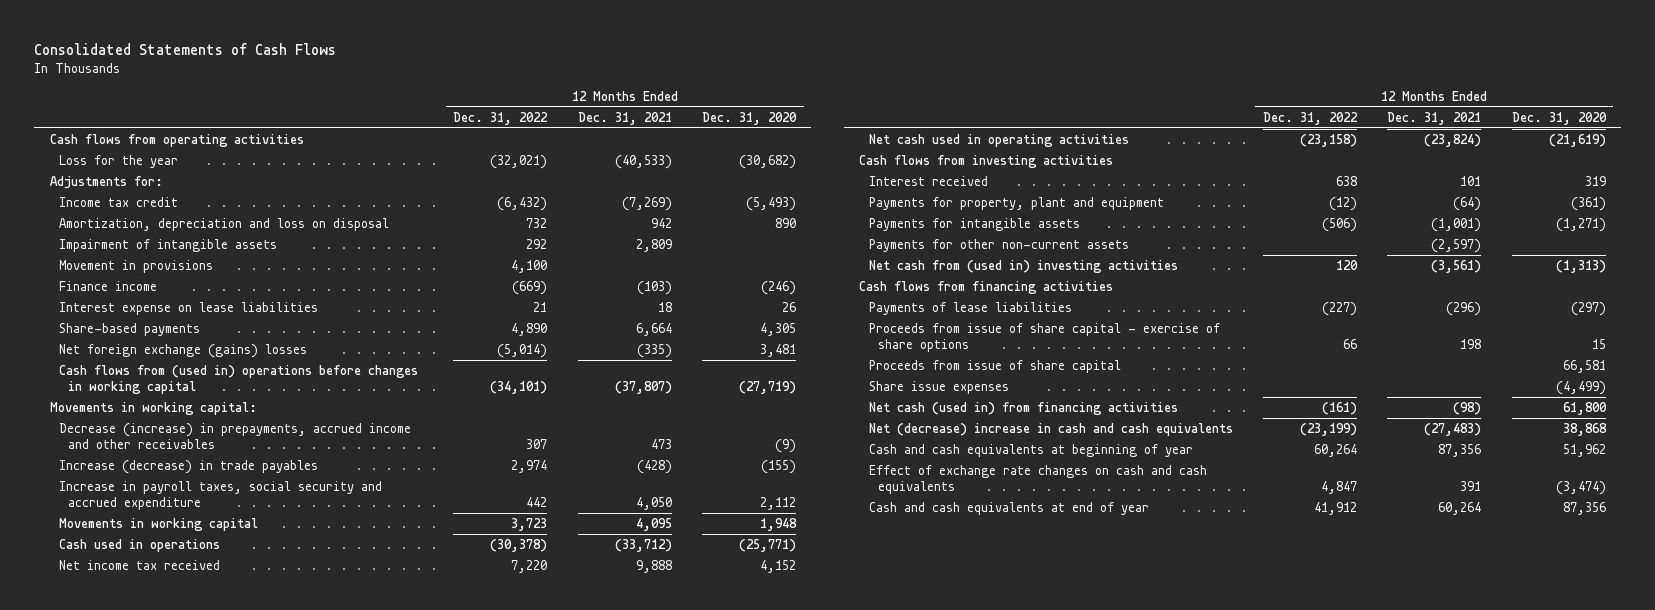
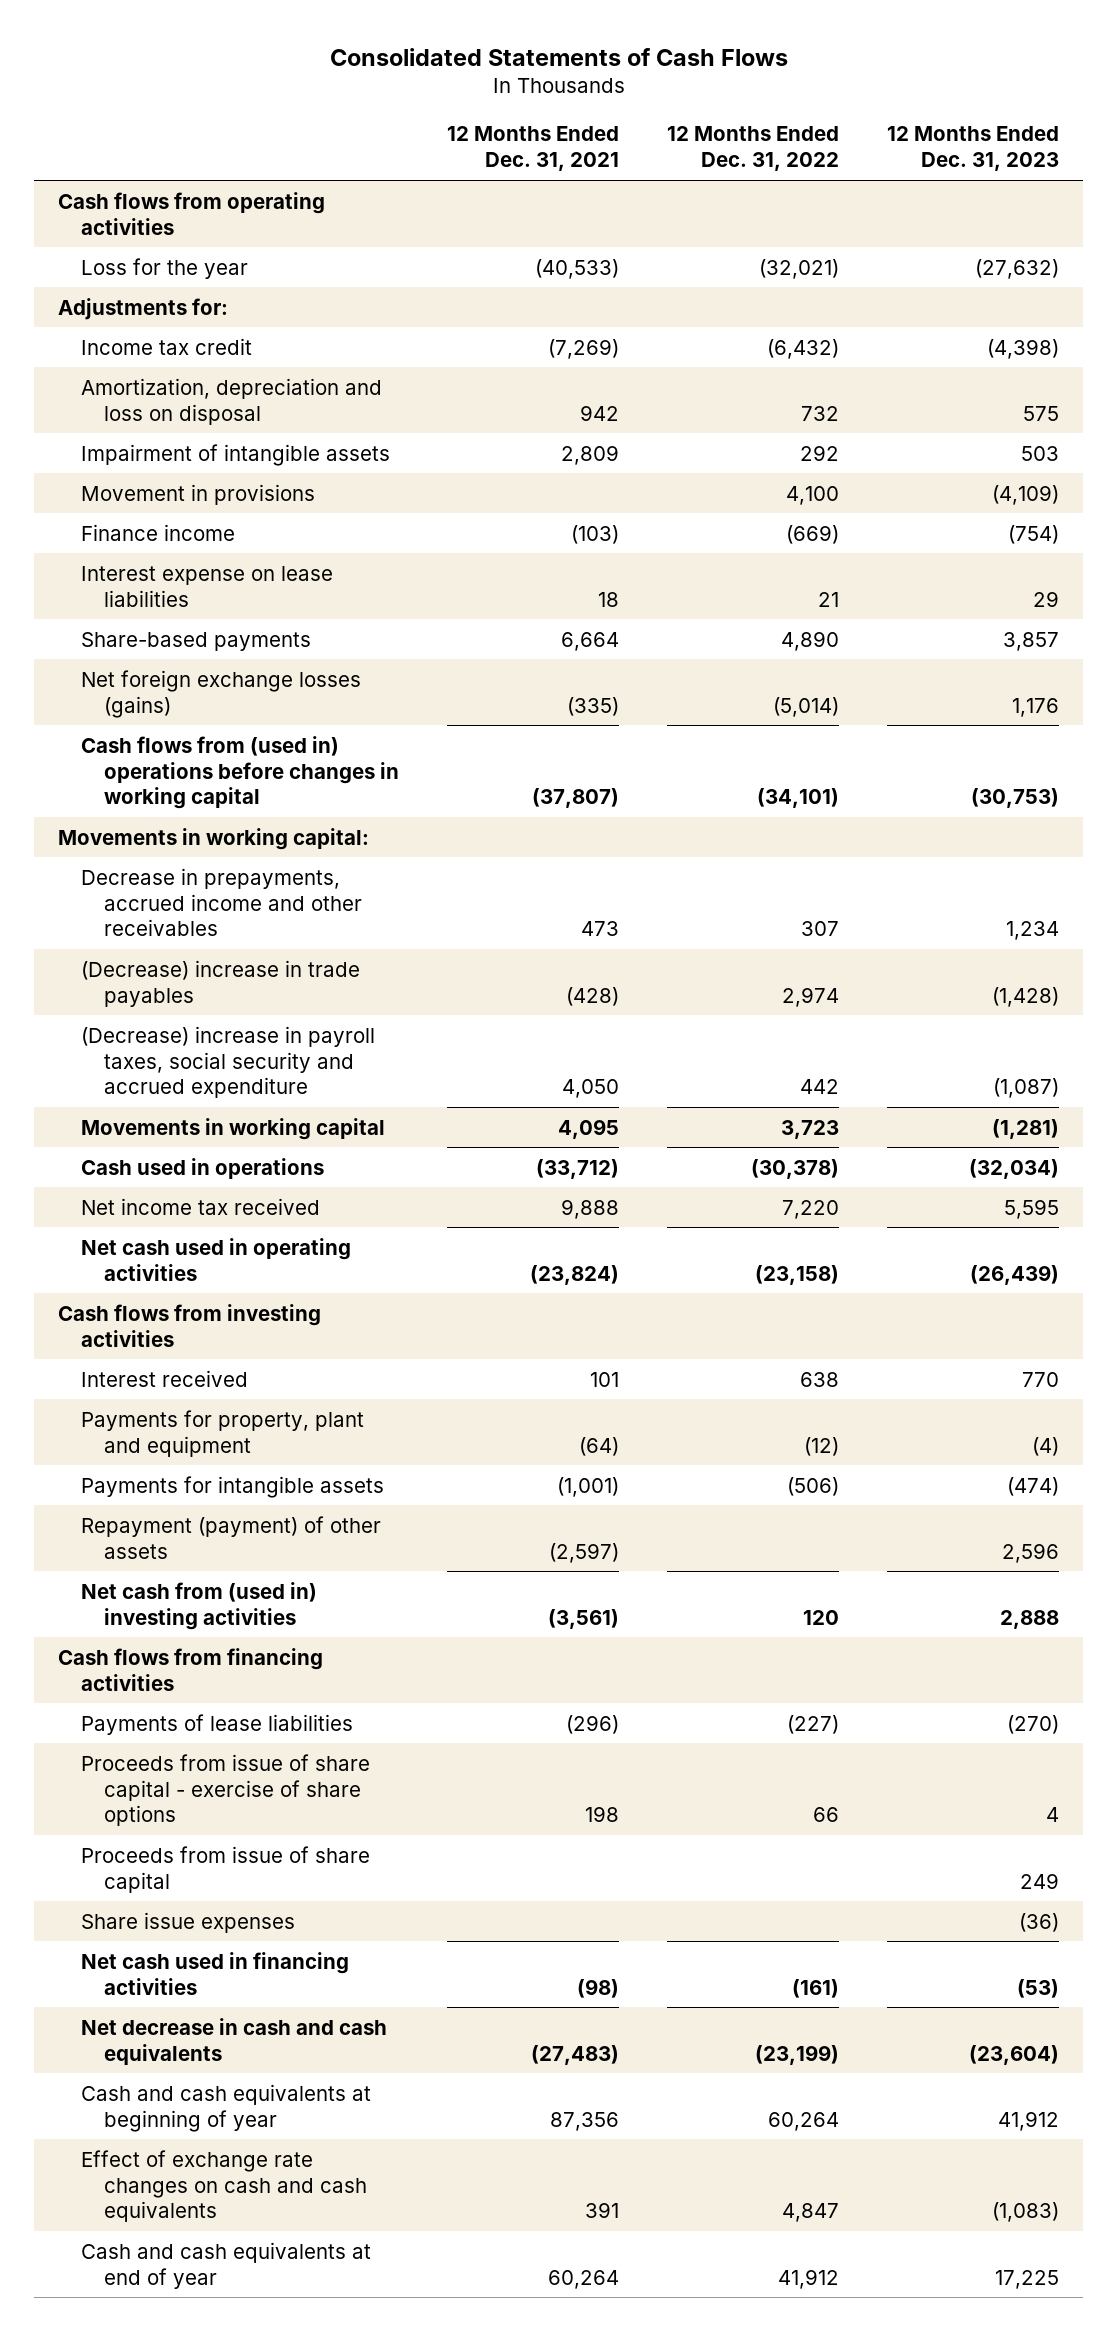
- | 12 Months Ended Dec. 31, 2022 | 12 Months Ended Dec. 31, 2021 | 12 Months Ended Dec. 31, 2020
+ | 12 Months Ended Dec. 31, 2021 | 12 Months Ended Dec. 31, 2022 | 12 Months Ended Dec. 31, 2023
- Net foreign exchange (gains) losses | (5,014) | (335) | 3,481
+ Net foreign exchange losses (gains) | (335) | (5,014) | 1,176
- Decrease (increase) in prepayments, accrued income and other receivables | 307 | 473 | (9)
- Increase (decrease) in trade payables | 2,974 | (428) | (155)
- Increase in payroll taxes, social security and accrued expenditure | 442 | 4,050 | 2,112
+ Decrease in prepayments, accrued income and other receivables | 473 | 307 | 1,234
+ (Decrease) increase in trade payables | (428) | 2,974 | (1,428)
+ (Decrease) increase in payroll taxes, social security and accrued expenditure | 4,050 | 442 | (1,087)
- Payments for other non-current assets | | (2,597) |
+ Repayment (payment) of other assets | (2,597) | | 2,596
- Net cash (used in) from financing activities | (161) | (98) | 61,800
- Net (decrease) increase in cash and cash equivalents | (23,199) | (27,483) | 38,868
+ Net cash used in financing activities | (98) | (161) | (53)
+ Net decrease in cash and cash equivalents | (27,483) | (23,199) | (23,604)

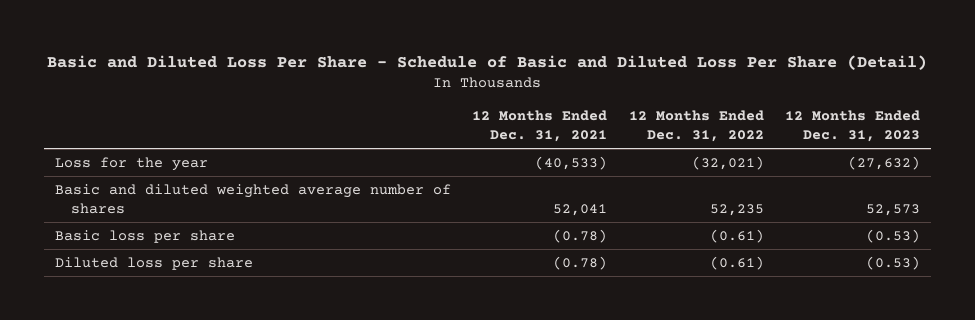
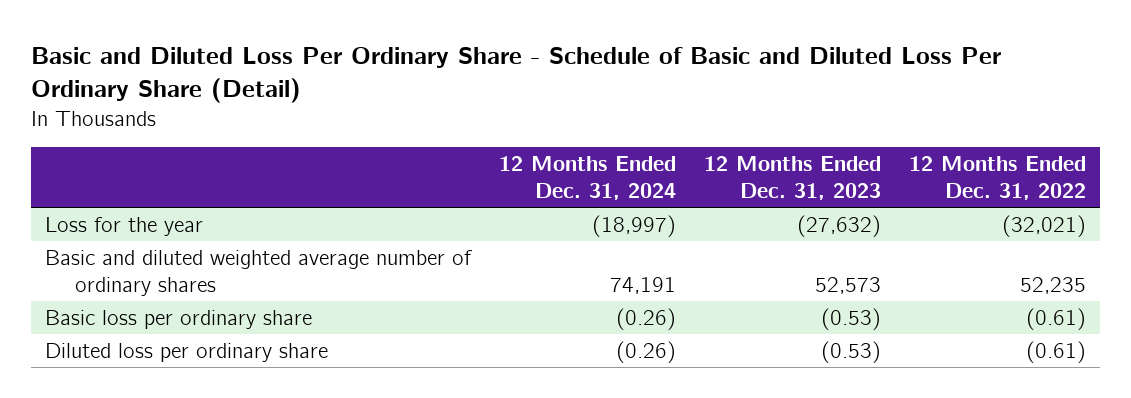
- Basic and Diluted Loss Per Share - Schedule of Basic and Diluted Loss Per Share (Detail)
+ Basic and Diluted Loss Per Ordinary Share - Schedule of Basic and Diluted Loss Per Ordinary Share (Detail)
- | 12 Months Ended Dec. 31, 2021 | 12 Months Ended Dec. 31, 2022 | 12 Months Ended Dec. 31, 2023
+ | 12 Months Ended Dec. 31, 2024 | 12 Months Ended Dec. 31, 2023 | 12 Months Ended Dec. 31, 2022
- Basic and diluted weighted average number of shares | 52,041 | 52,235 | 52,573
- Basic loss per share | (0.78) | (0.61) | (0.53)
- Diluted loss per share | (0.78) | (0.61) | (0.53)
+ Basic and diluted weighted average number of ordinary shares | 74,191 | 52,573 | 52,235
+ Basic loss per ordinary share | (0.26) | (0.53) | (0.61)
+ Diluted loss per ordinary share | (0.26) | (0.53) | (0.61)

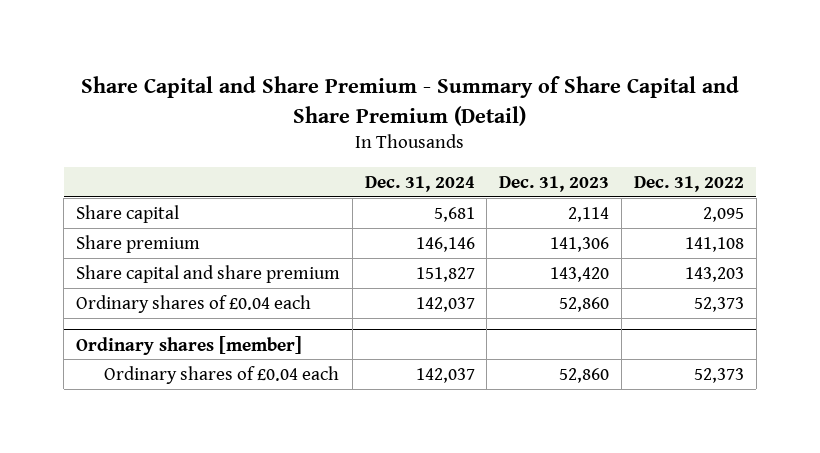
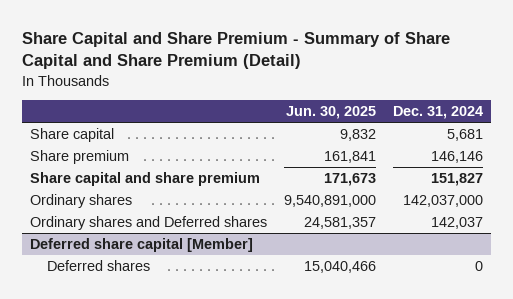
- | Dec. 31, 2024 | Dec. 31, 2023 | Dec. 31, 2022
+ | Jun. 30, 2025 | Dec. 31, 2024
- Ordinary shares of £0.04 each | 142,037 | 52,860 | 52,373
- Ordinary shares [member]
- Ordinary shares of £0.04 each | 142,037 | 52,860 | 52,373
+ Ordinary shares | 9,540,891,000 | 142,037,000
+ Ordinary shares and Deferred shares | 24,581,357 | 142,037
+ Deferred share capital [Member]
+ Deferred shares | 15,040,466 | 0

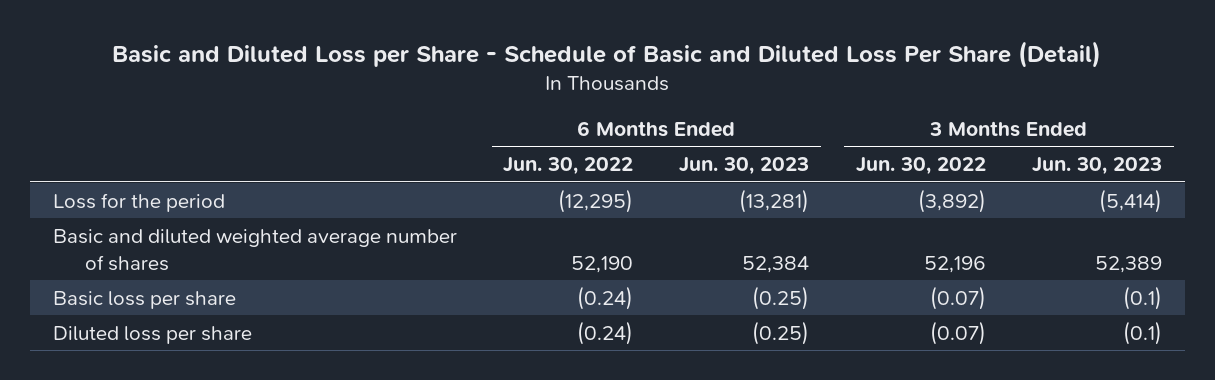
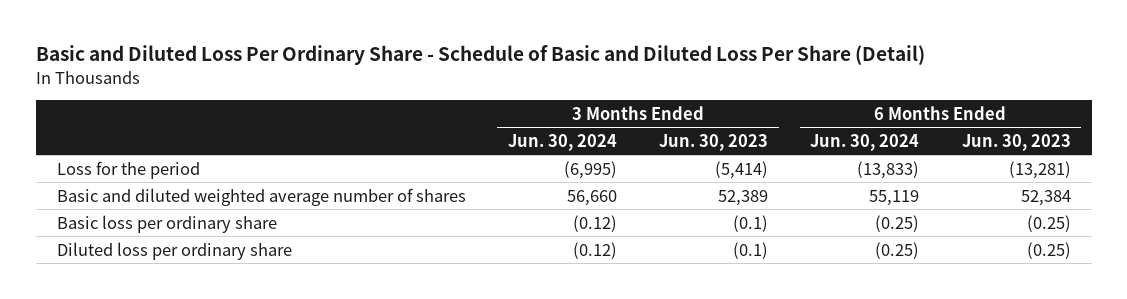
- Basic and Diluted Loss per Share - Schedule of Basic and Diluted Loss Per Share (Detail)
+ Basic and Diluted Loss Per Ordinary Share - Schedule of Basic and Diluted Loss Per Share (Detail)
- | 6 Months Ended Jun. 30, 2022 | 6 Months Ended Jun. 30, 2023 | 3 Months Ended Jun. 30, 2022 | 3 Months Ended Jun. 30, 2023
+ | 3 Months Ended Jun. 30, 2024 | 3 Months Ended Jun. 30, 2023 | 6 Months Ended Jun. 30, 2024 | 6 Months Ended Jun. 30, 2023
- Basic loss per share | (0.24) | (0.25) | (0.07) | (0.1)
- Diluted loss per share | (0.24) | (0.25) | (0.07) | (0.1)
+ Basic loss per ordinary share | (0.12) | (0.1) | (0.25) | (0.25)
+ Diluted loss per ordinary share | (0.12) | (0.1) | (0.25) | (0.25)

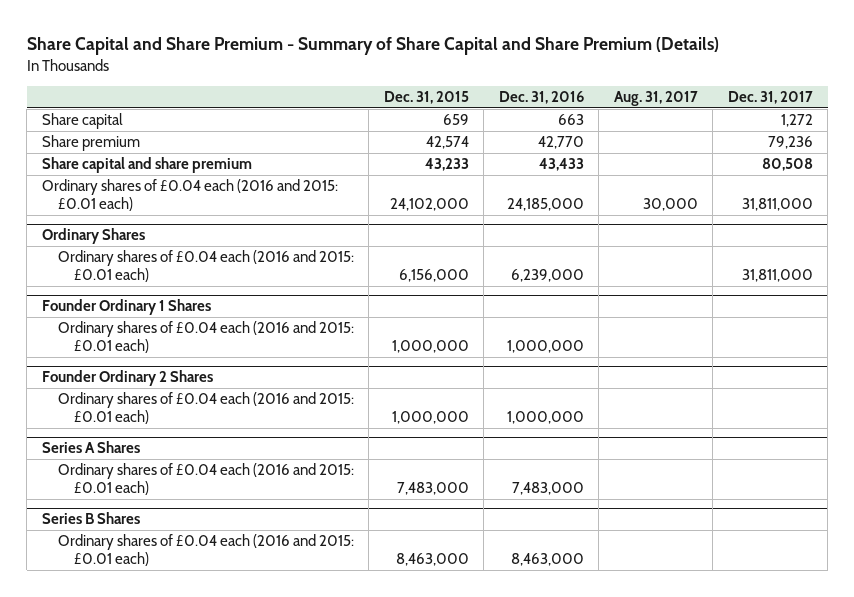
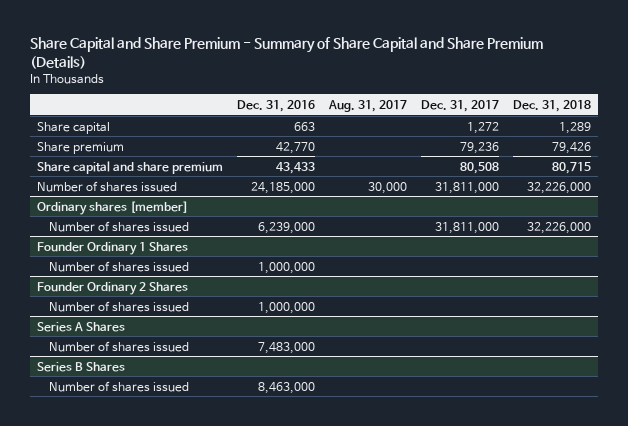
- | Dec. 31, 2015 | Dec. 31, 2016 | Aug. 31, 2017 | Dec. 31, 2017
+ | Dec. 31, 2016 | Aug. 31, 2017 | Dec. 31, 2017 | Dec. 31, 2018
- Ordinary shares of £0.04 each (2016 and 2015: £0.01 each) | 24,102,000 | 24,185,000 | 30,000 | 31,811,000
- Ordinary Shares
- Ordinary shares of £0.04 each (2016 and 2015: £0.01 each) | 6,156,000 | 6,239,000 | | 31,811,000
+ Number of shares issued | 24,185,000 | 30,000 | 31,811,000 | 32,226,000
+ Ordinary shares [member]
+ Number of shares issued | 6,239,000 | | 31,811,000 | 32,226,000
@ Founder Ordinary 1 Shares
- Ordinary shares of £0.04 each (2016 and 2015: £0.01 each) | 1,000,000 | 1,000,000 | |
+ Number of shares issued | 1,000,000 | | |
@ Founder Ordinary 2 Shares
- Ordinary shares of £0.04 each (2016 and 2015: £0.01 each) | 1,000,000 | 1,000,000 | |
+ Number of shares issued | 1,000,000 | | |
@ Series A Shares
- Ordinary shares of £0.04 each (2016 and 2015: £0.01 each) | 7,483,000 | 7,483,000 | |
+ Number of shares issued | 7,483,000 | | |
@ Series B Shares
- Ordinary shares of £0.04 each (2016 and 2015: £0.01 each) | 8,463,000 | 8,463,000 | |
+ Number of shares issued | 8,463,000 | | |

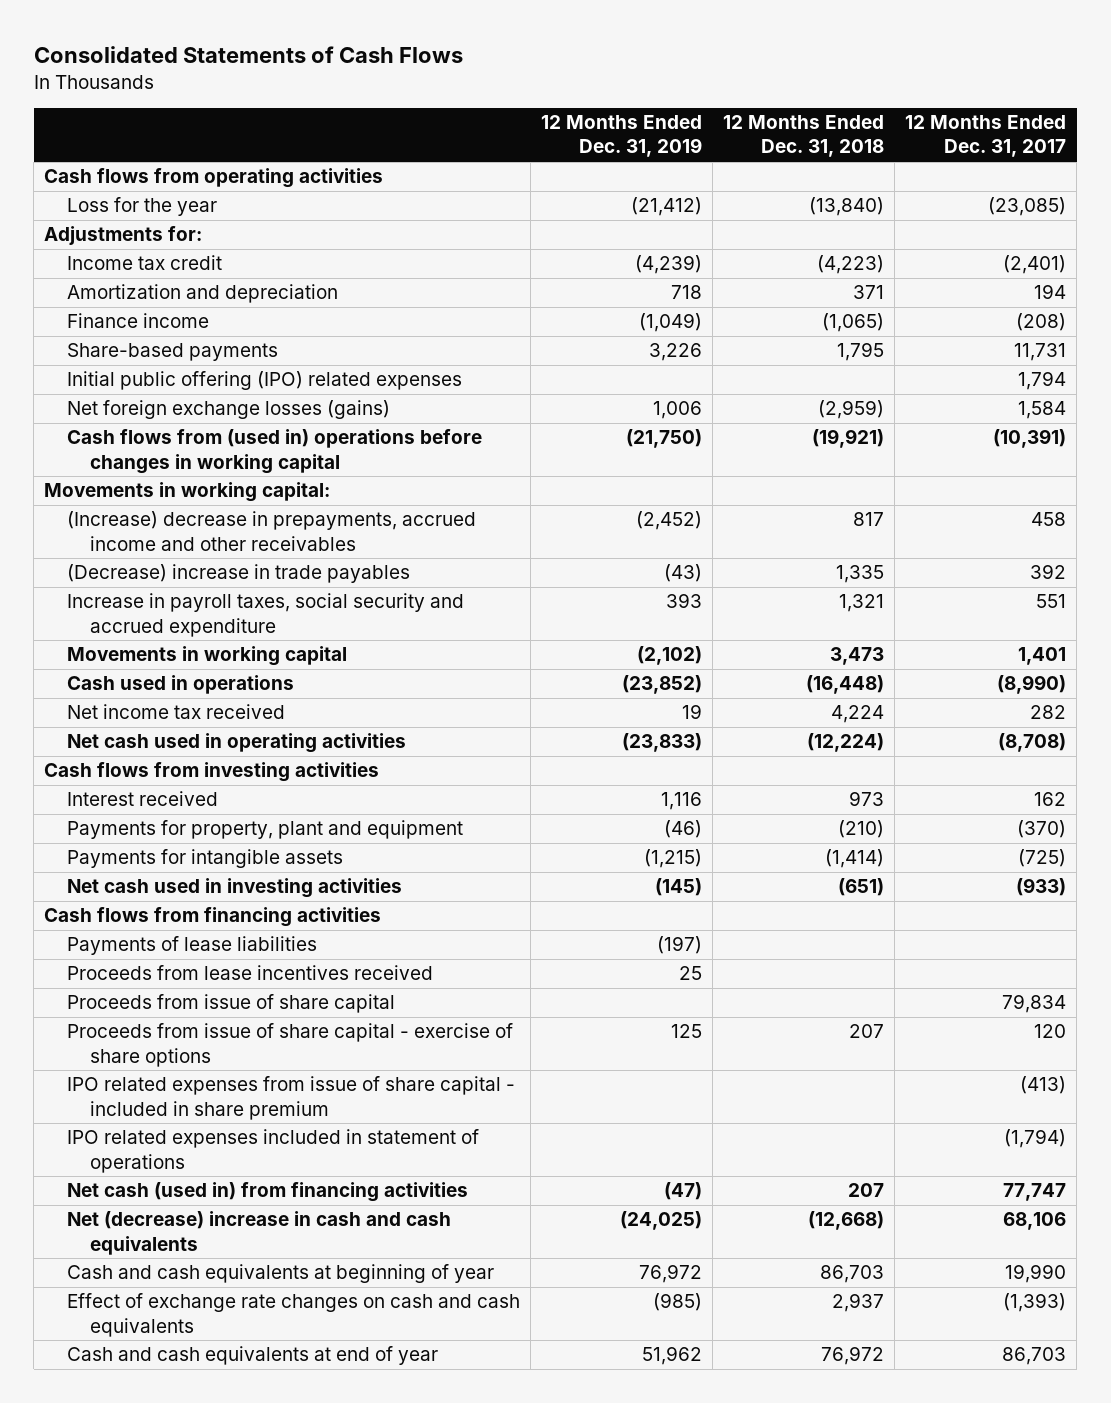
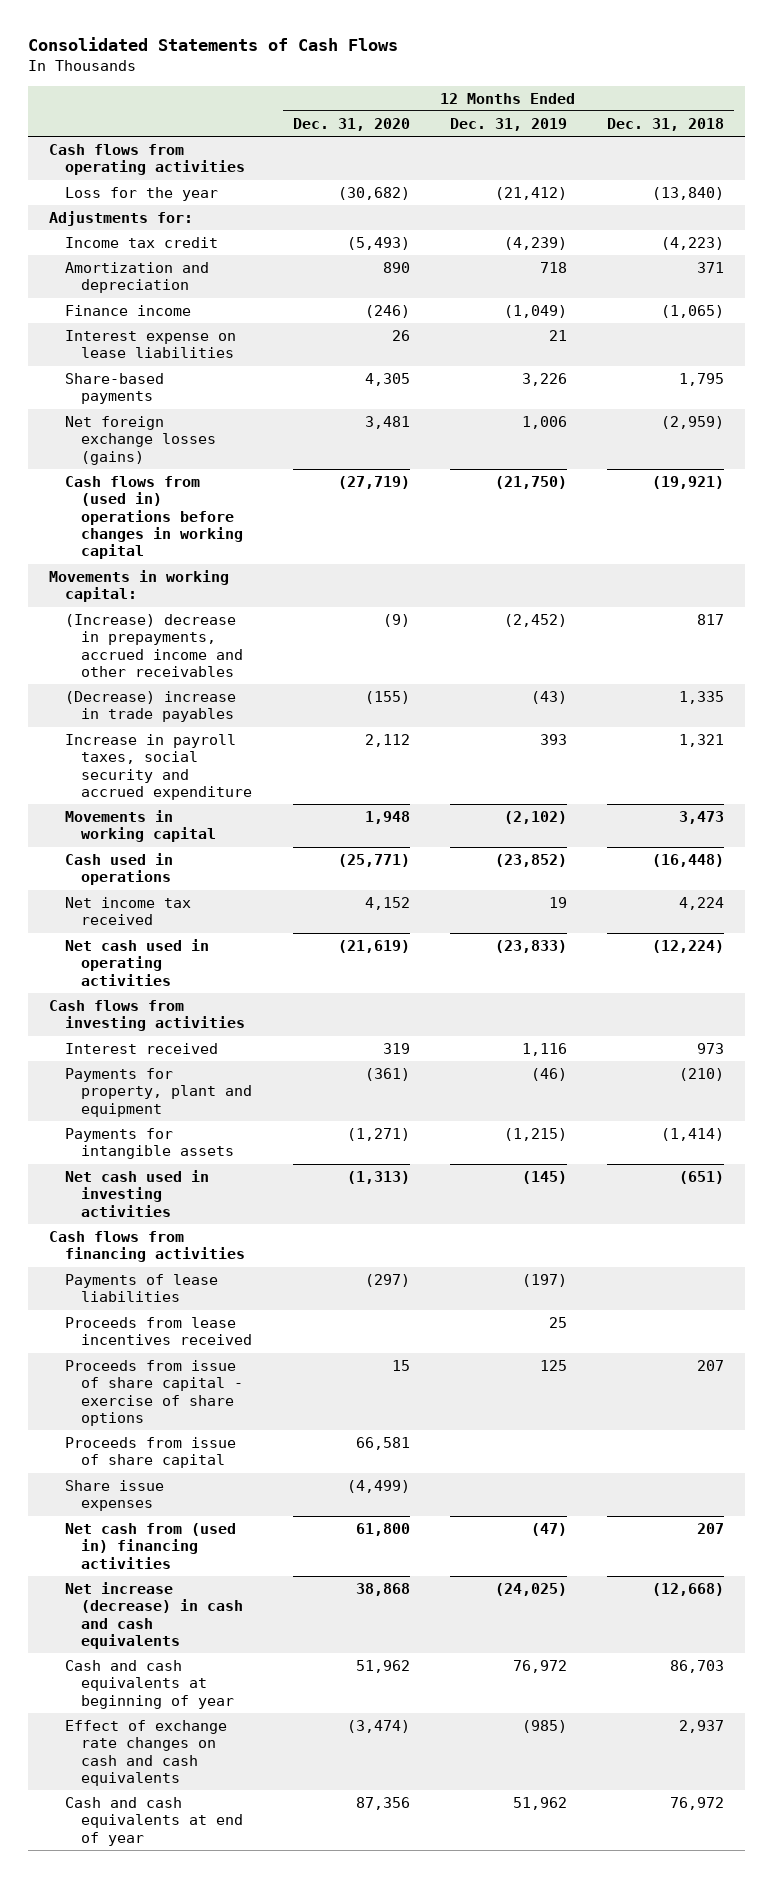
- | 12 Months Ended Dec. 31, 2019 | 12 Months Ended Dec. 31, 2018 | 12 Months Ended Dec. 31, 2017
+ | 12 Months Ended Dec. 31, 2020 | 12 Months Ended Dec. 31, 2019 | 12 Months Ended Dec. 31, 2018
+ Interest expense on lease liabilities | 26 | 21 |
- Initial public offering (IPO) related expenses | | | 1,794
- IPO related expenses from issue of share capital - included in share premium | | | (413)
- IPO related expenses included in statement of operations | | | (1,794)
- Net cash (used in) from financing activities | (47) | 207 | 77,747
- Net (decrease) increase in cash and cash equivalents | (24,025) | (12,668) | 68,106
moved down: Proceeds from issue of share capital | 66,581 | |
+ Share issue expenses | (4,499) | |
+ Net cash from (used in) financing activities | 61,800 | (47) | 207
+ Net increase (decrease) in cash and cash equivalents | 38,868 | (24,025) | (12,668)

